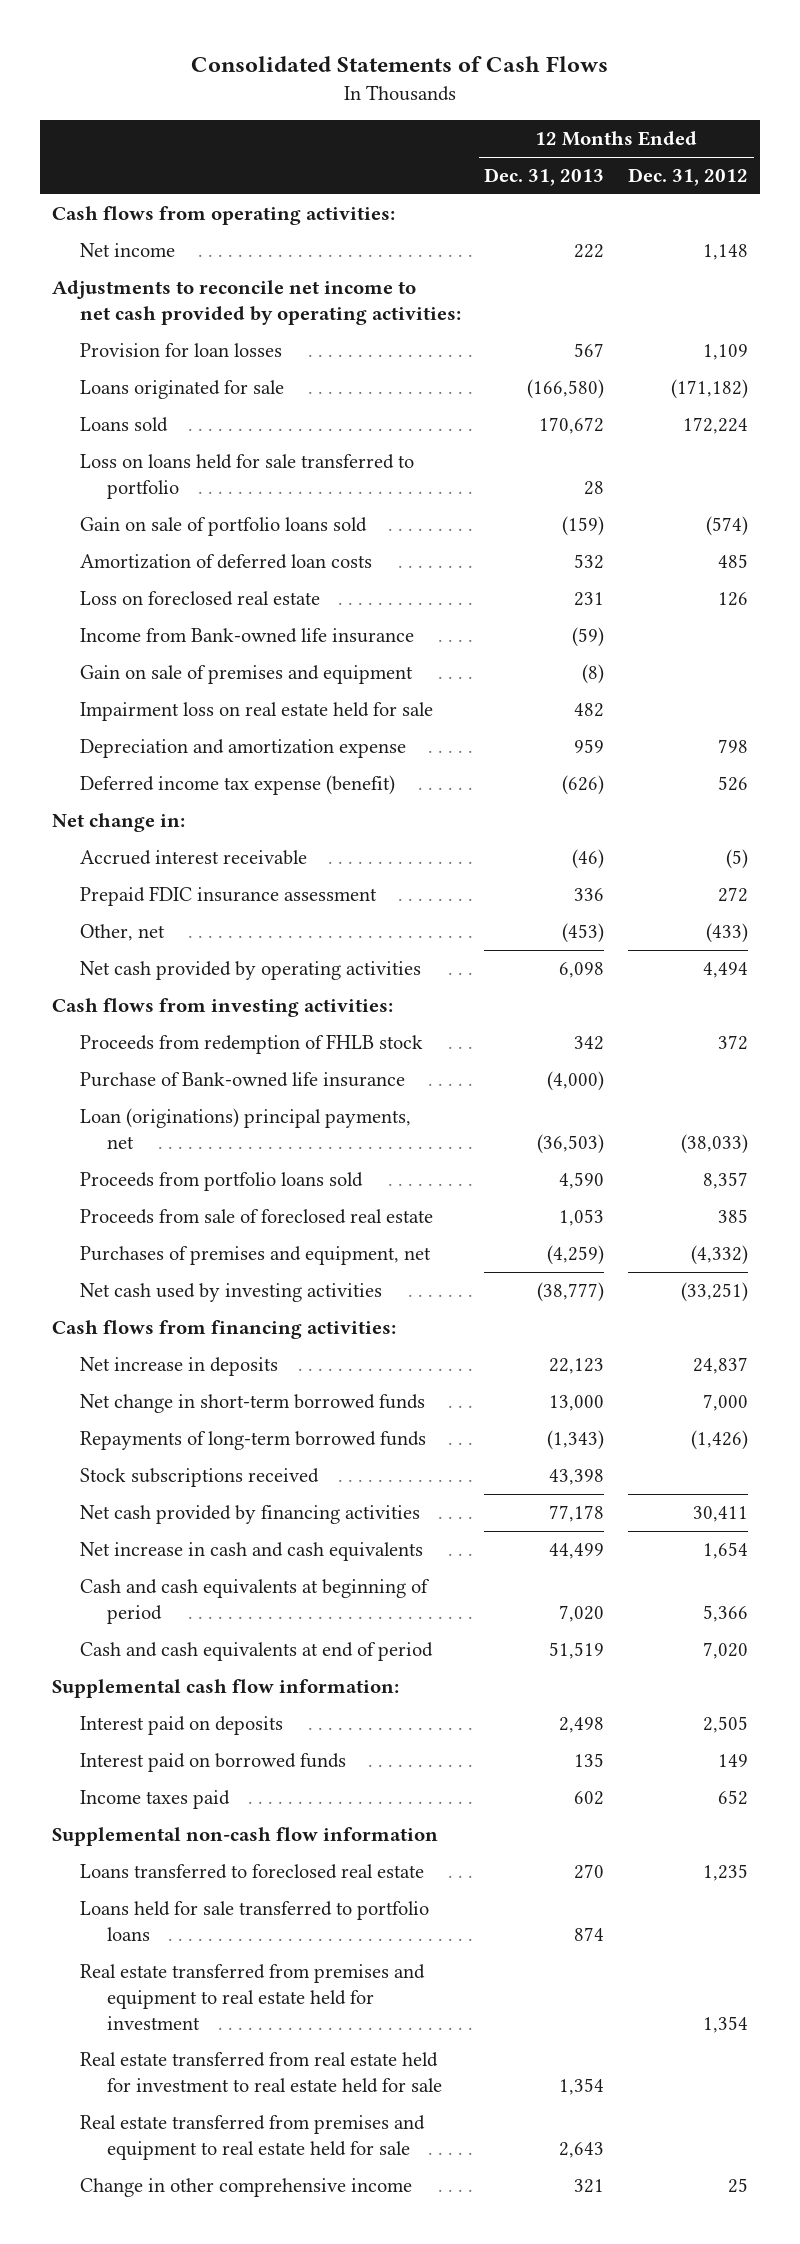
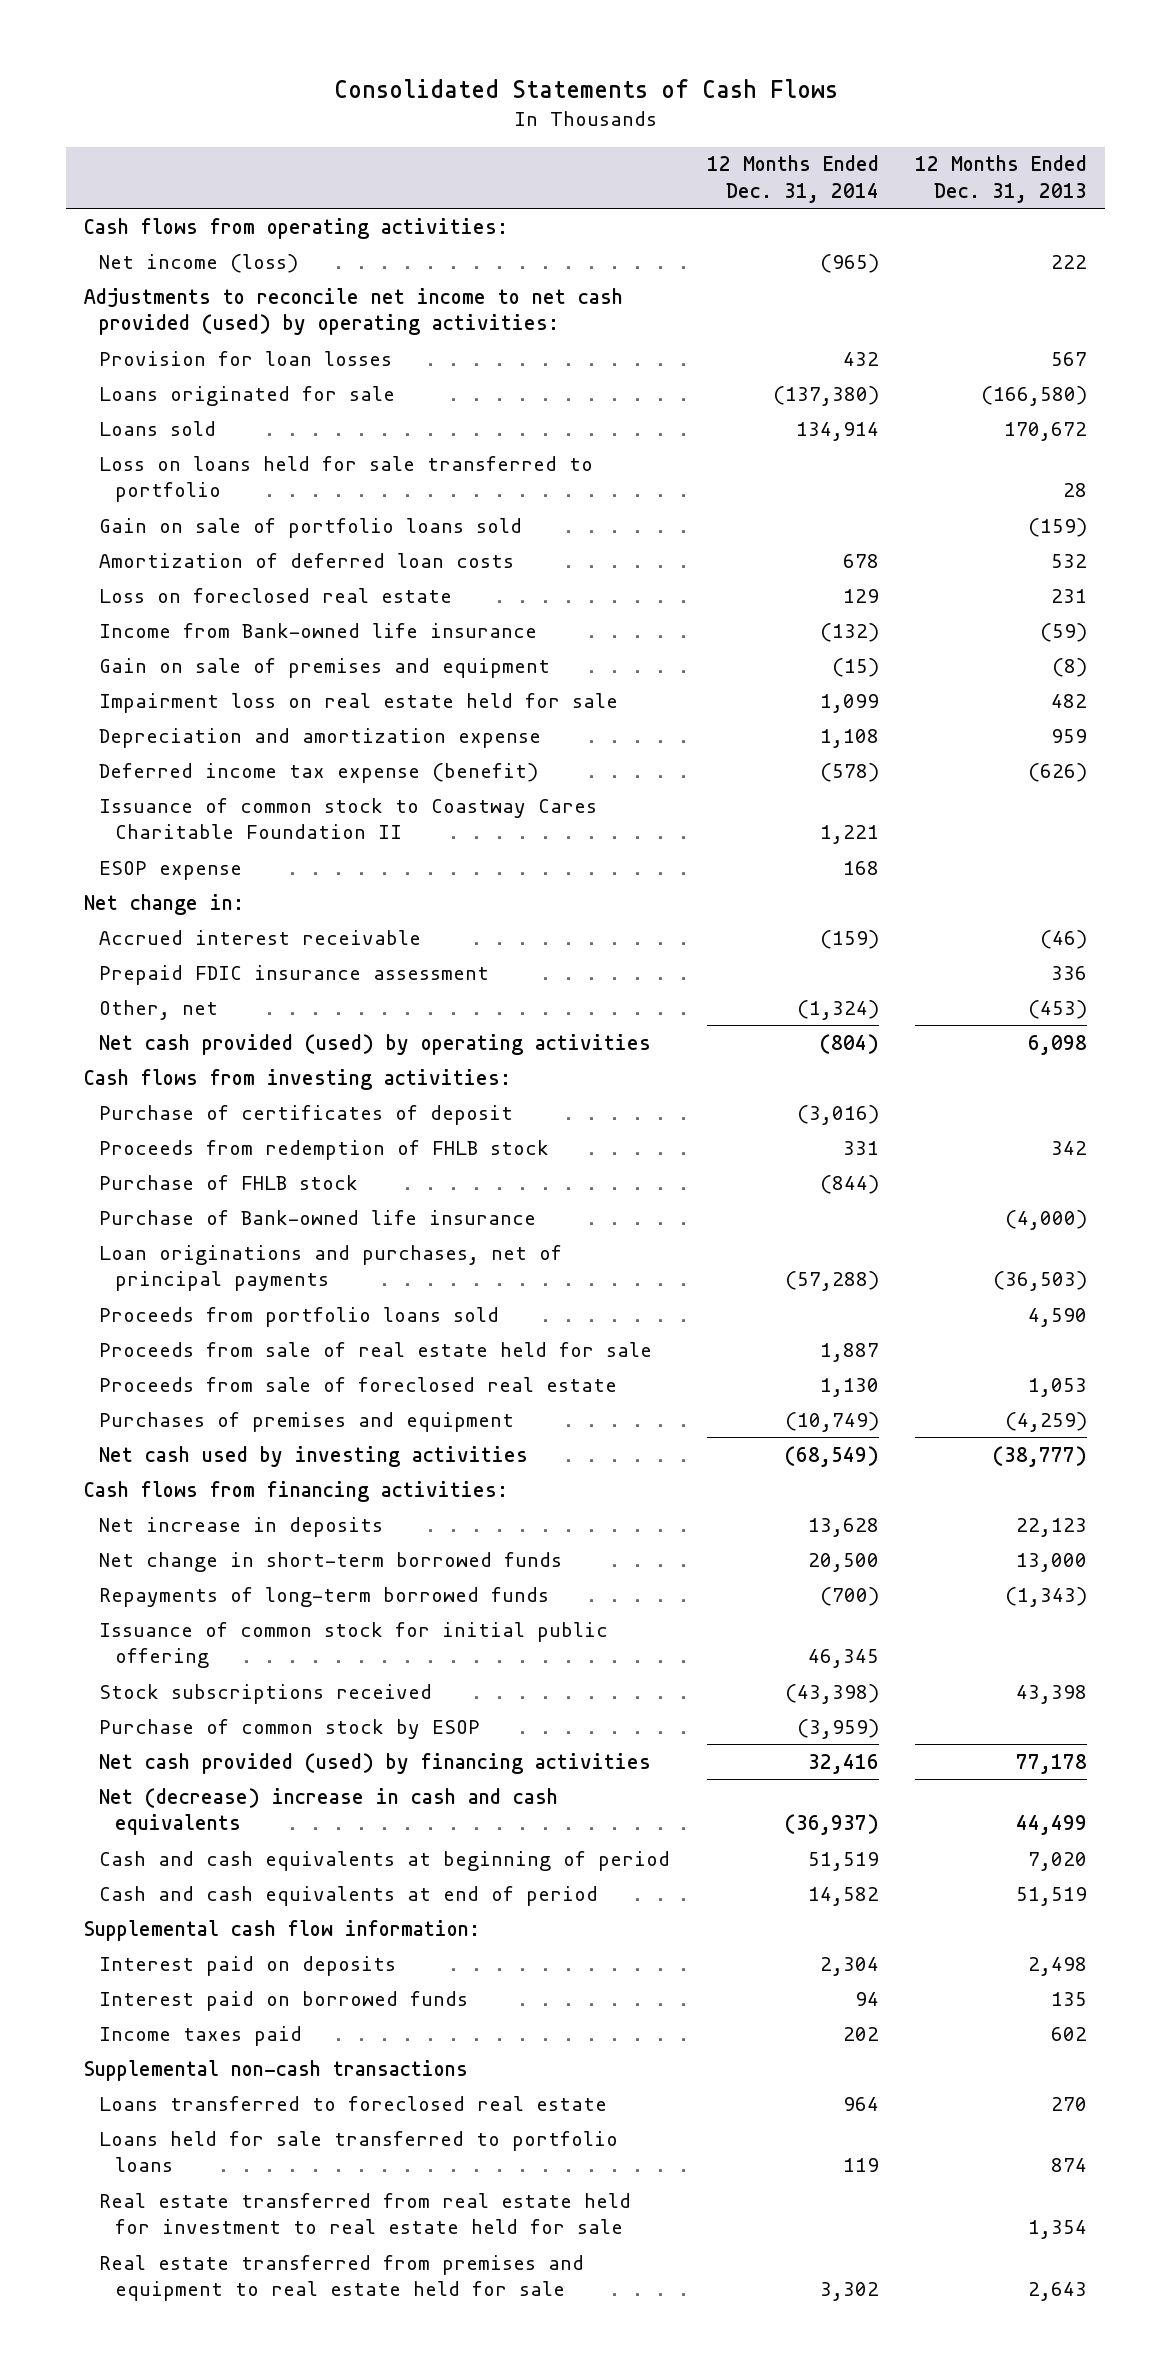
- | 12 Months Ended Dec. 31, 2013 | 12 Months Ended Dec. 31, 2012
+ | 12 Months Ended Dec. 31, 2014 | 12 Months Ended Dec. 31, 2013
- Net income | 222 | 1,148
- Adjustments to reconcile net income to net cash provided by operating activities:
+ Net income (loss) | (965) | 222
+ Adjustments to reconcile net income to net cash provided (used) by operating activities:
+ Issuance of common stock to Coastway Cares Charitable Foundation II | 1,221 |
+ ESOP expense | 168 |
- Net cash provided by operating activities | 6,098 | 4,494
+ Net cash provided (used) by operating activities | (804) | 6,098
+ Purchase of certificates of deposit | (3,016) |
+ Purchase of FHLB stock | (844) |
- Loan (originations) principal payments, net | (36,503) | (38,033)
+ Loan originations and purchases, net of principal payments | (57,288) | (36,503)
+ Proceeds from sale of real estate held for sale | 1,887 |
- Purchases of premises and equipment, net | (4,259) | (4,332)
+ Purchases of premises and equipment | (10,749) | (4,259)
+ Issuance of common stock for initial public offering | 46,345 |
- Net cash provided by financing activities | 77,178 | 30,411
- Net increase in cash and cash equivalents | 44,499 | 1,654
+ Purchase of common stock by ESOP | (3,959) |
+ Net cash provided (used) by financing activities | 32,416 | 77,178
+ Net (decrease) increase in cash and cash equivalents | (36,937) | 44,499
- Supplemental non-cash flow information
+ Supplemental non-cash transactions
- Real estate transferred from premises and equipment to real estate held for investment | | 1,354
- Change in other comprehensive income | 321 | 25

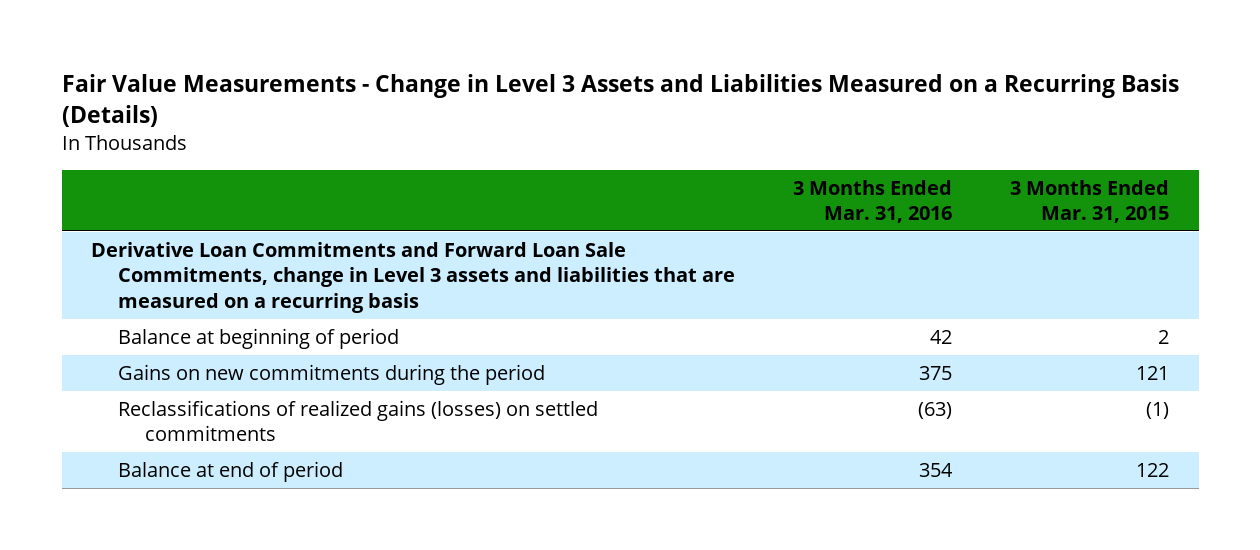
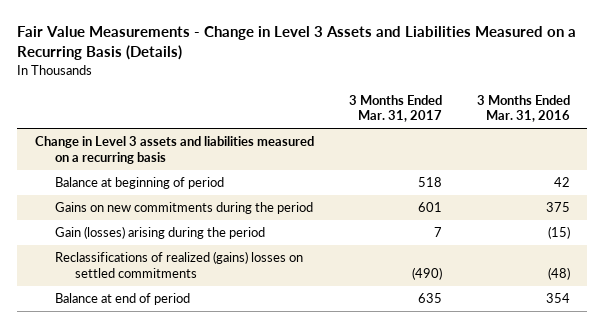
- | 3 Months Ended Mar. 31, 2016 | 3 Months Ended Mar. 31, 2015
+ | 3 Months Ended Mar. 31, 2017 | 3 Months Ended Mar. 31, 2016
- Derivative Loan Commitments and Forward Loan Sale Commitments, change in Level 3 assets and liabilities that are measured on a recurring basis
+ Change in Level 3 assets and liabilities measured on a recurring basis
- Reclassifications of realized gains (losses) on settled commitments | (63) | (1)
+ Gain (losses) arising during the period | 7 | (15)
+ Reclassifications of realized (gains) losses on settled commitments | (490) | (48)

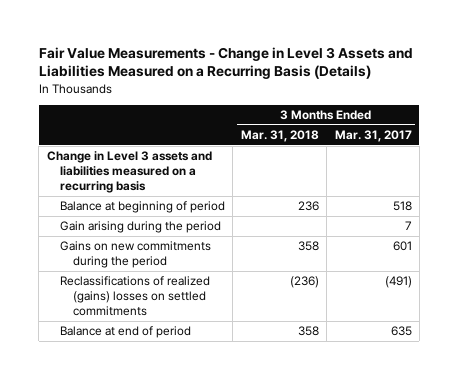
- | 3 Months Ended Mar. 31, 2017 | 3 Months Ended Mar. 31, 2016
+ | 3 Months Ended Mar. 31, 2018 | 3 Months Ended Mar. 31, 2017
+ Gain arising during the period | | 7
- Gain (losses) arising during the period | 7 | (15)
- Reclassifications of realized (gains) losses on settled commitments | (490) | (48)
+ Reclassifications of realized (gains) losses on settled commitments | (236) | (491)

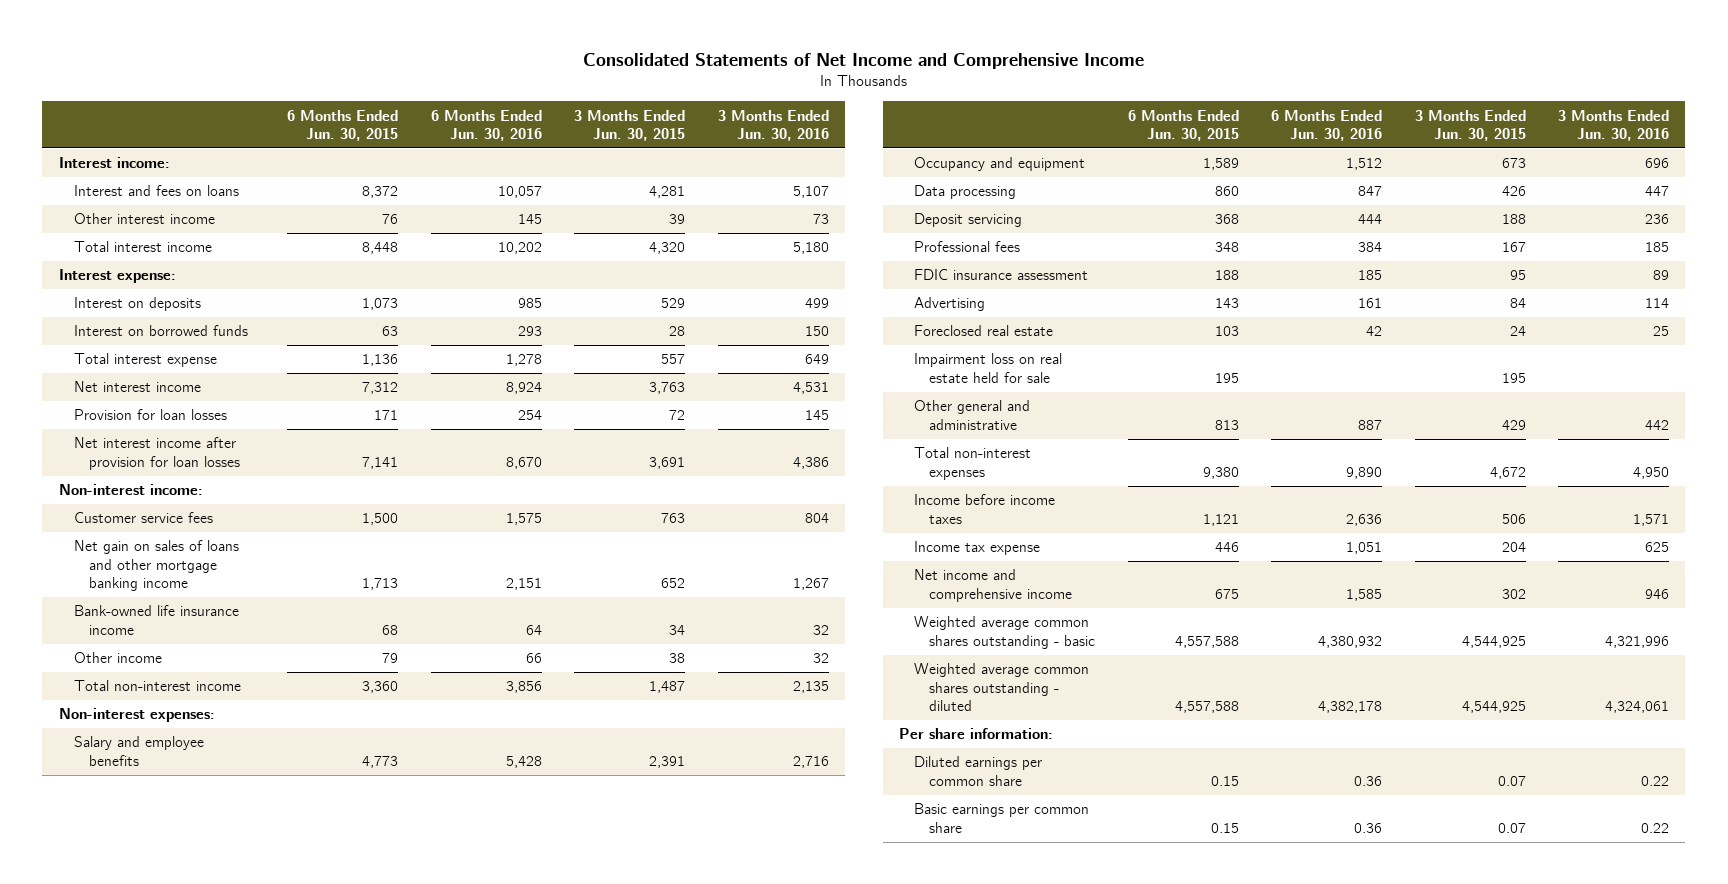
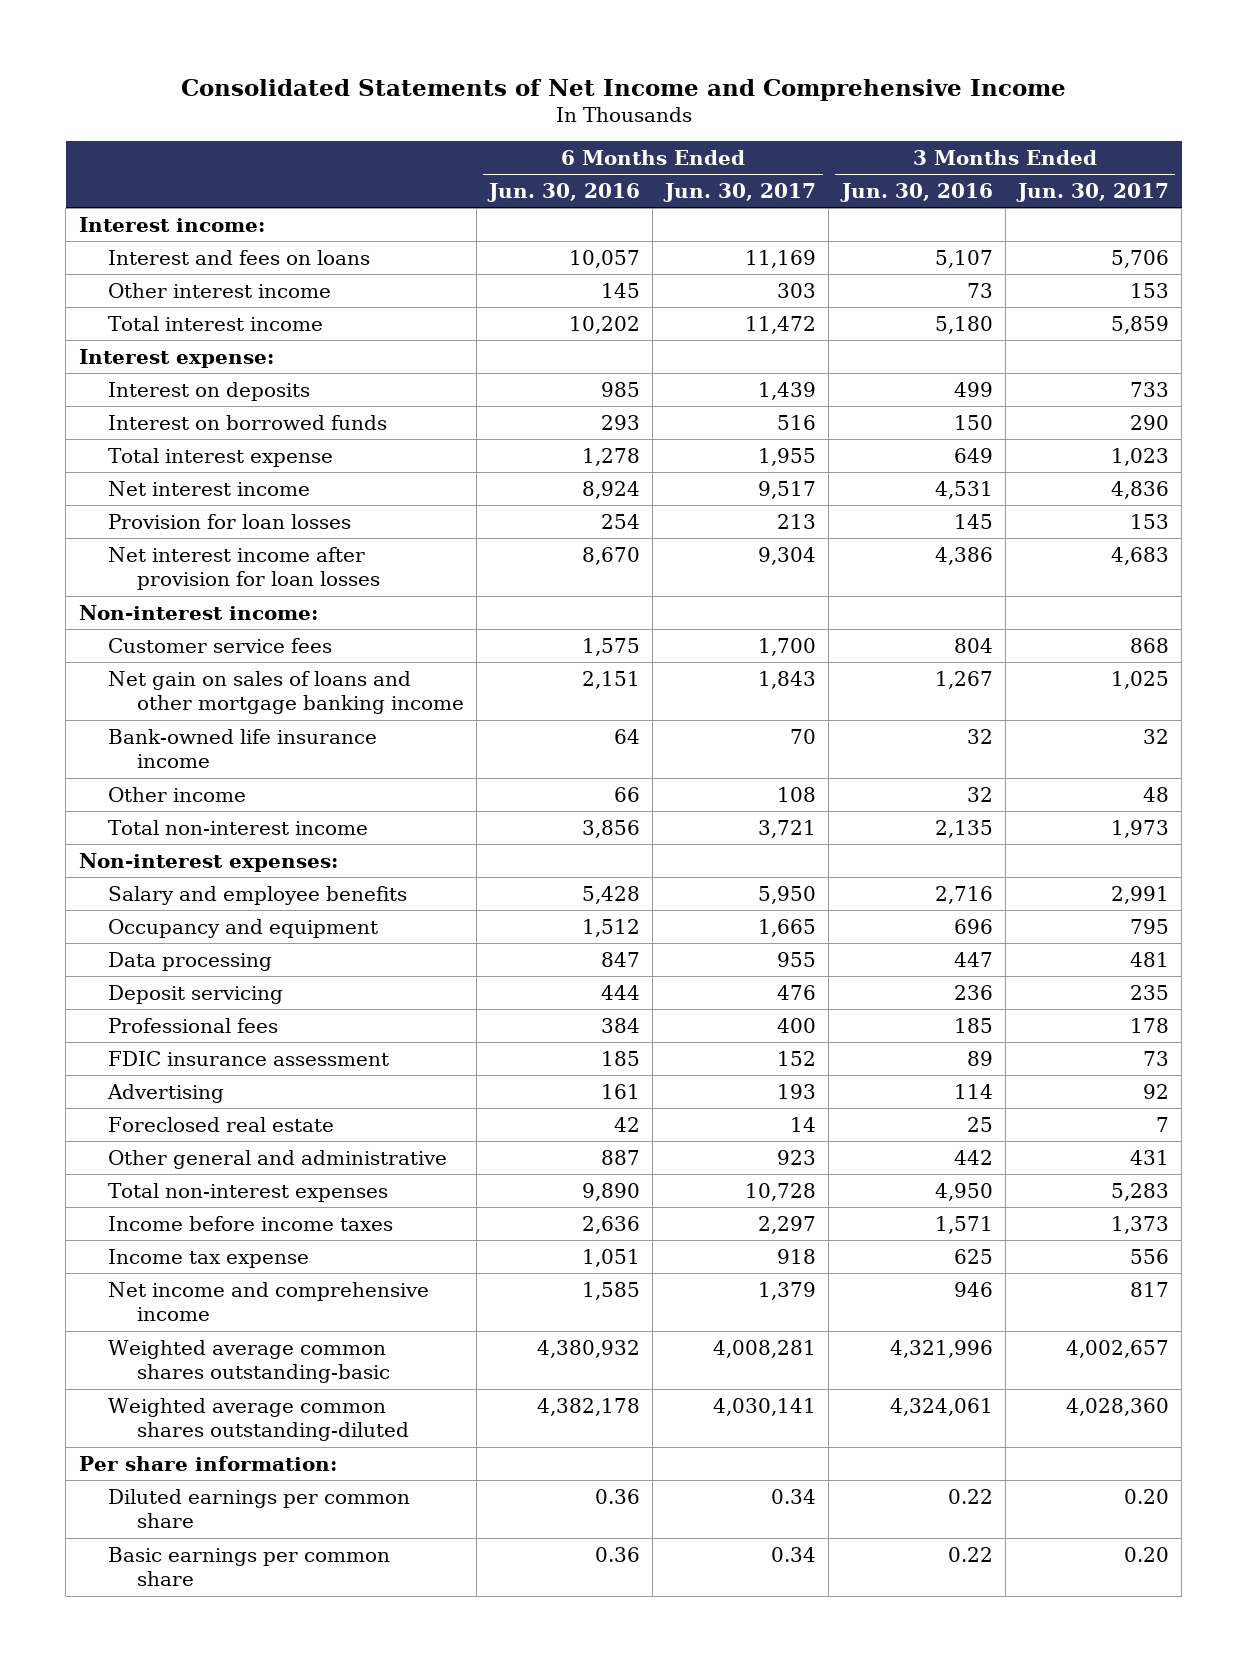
- | 6 Months Ended Jun. 30, 2015 | 6 Months Ended Jun. 30, 2016 | 3 Months Ended Jun. 30, 2015 | 3 Months Ended Jun. 30, 2016
+ | 6 Months Ended Jun. 30, 2016 | 6 Months Ended Jun. 30, 2017 | 3 Months Ended Jun. 30, 2016 | 3 Months Ended Jun. 30, 2017
- Impairment loss on real estate held for sale | 195 | | 195 |
- Weighted average common shares outstanding - basic | 4,557,588 | 4,380,932 | 4,544,925 | 4,321,996
- Weighted average common shares outstanding - diluted | 4,557,588 | 4,382,178 | 4,544,925 | 4,324,061
+ Weighted average common shares outstanding-basic | 4,380,932 | 4,008,281 | 4,321,996 | 4,002,657
+ Weighted average common shares outstanding-diluted | 4,382,178 | 4,030,141 | 4,324,061 | 4,028,360

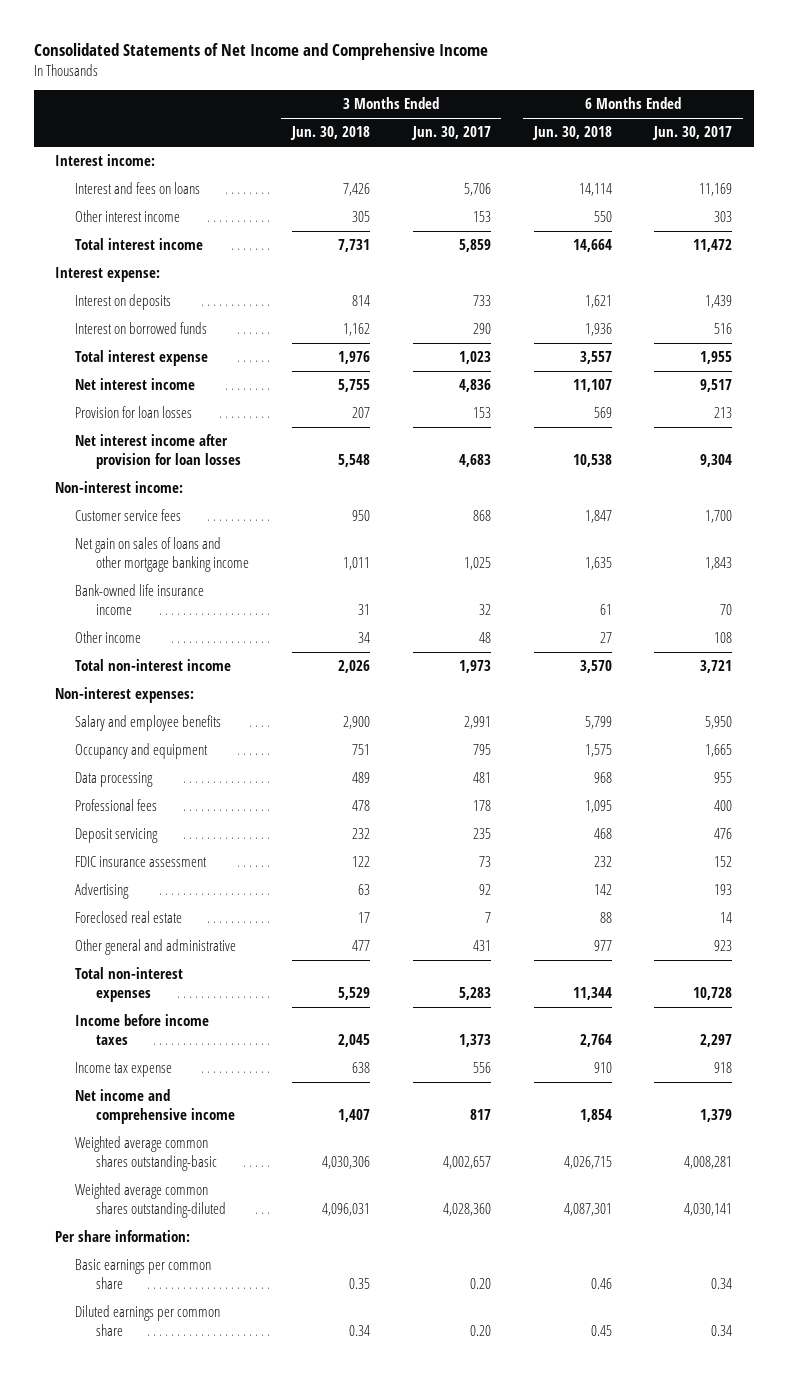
- | 6 Months Ended Jun. 30, 2016 | 6 Months Ended Jun. 30, 2017 | 3 Months Ended Jun. 30, 2016 | 3 Months Ended Jun. 30, 2017
+ | 3 Months Ended Jun. 30, 2018 | 3 Months Ended Jun. 30, 2017 | 6 Months Ended Jun. 30, 2018 | 6 Months Ended Jun. 30, 2017
moved down: Deposit servicing | 232 | 235 | 468 | 476
moved down: Diluted earnings per common share | 0.34 | 0.20 | 0.45 | 0.34

